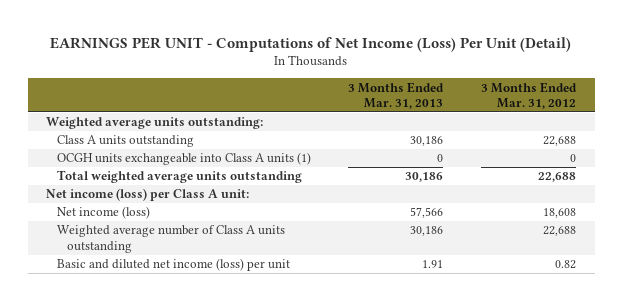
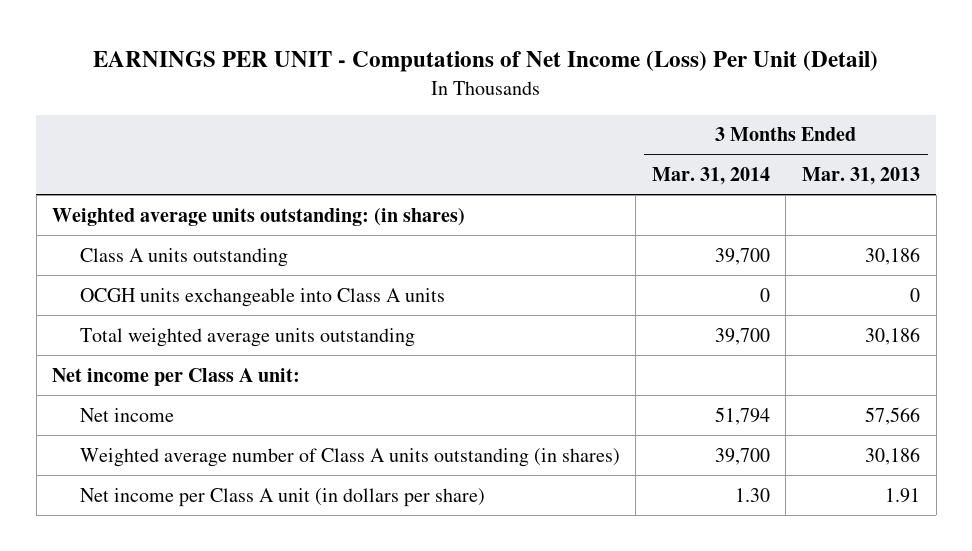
- | 3 Months Ended Mar. 31, 2013 | 3 Months Ended Mar. 31, 2012
+ | 3 Months Ended Mar. 31, 2014 | 3 Months Ended Mar. 31, 2013
- Weighted average units outstanding:
+ Weighted average units outstanding: (in shares)
- OCGH units exchangeable into Class A units (1) | 0 | 0
+ OCGH units exchangeable into Class A units | 0 | 0
- Net income (loss) per Class A unit:
- Net income (loss) | 57,566 | 18,608
- Weighted average number of Class A units outstanding | 30,186 | 22,688
- Basic and diluted net income (loss) per unit | 1.91 | 0.82
+ Net income per Class A unit:
+ Net income | 51,794 | 57,566
+ Weighted average number of Class A units outstanding (in shares) | 39,700 | 30,186
+ Net income per Class A unit (in dollars per share) | 1.30 | 1.91

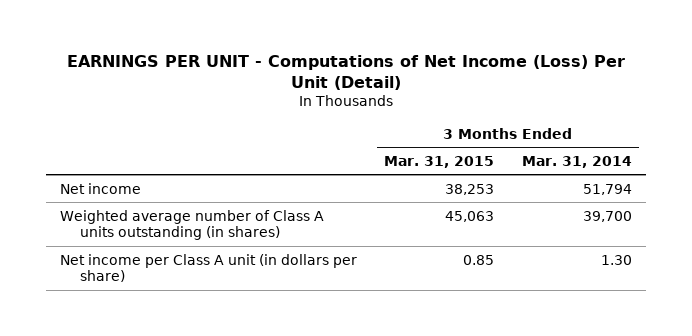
- | 3 Months Ended Mar. 31, 2014 | 3 Months Ended Mar. 31, 2013
+ | 3 Months Ended Mar. 31, 2015 | 3 Months Ended Mar. 31, 2014
- Weighted average units outstanding: (in shares)
- Class A units outstanding | 39,700 | 30,186
- OCGH units exchangeable into Class A units | 0 | 0
- Total weighted average units outstanding | 39,700 | 30,186
- Net income per Class A unit:

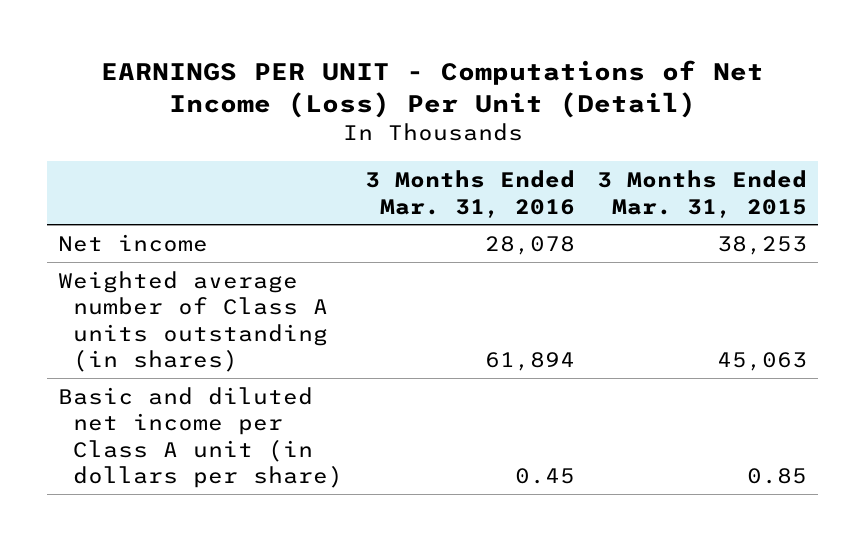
- | 3 Months Ended Mar. 31, 2015 | 3 Months Ended Mar. 31, 2014
+ | 3 Months Ended Mar. 31, 2016 | 3 Months Ended Mar. 31, 2015
- Net income per Class A unit (in dollars per share) | 0.85 | 1.30
+ Basic and diluted net income per Class A unit (in dollars per share) | 0.45 | 0.85

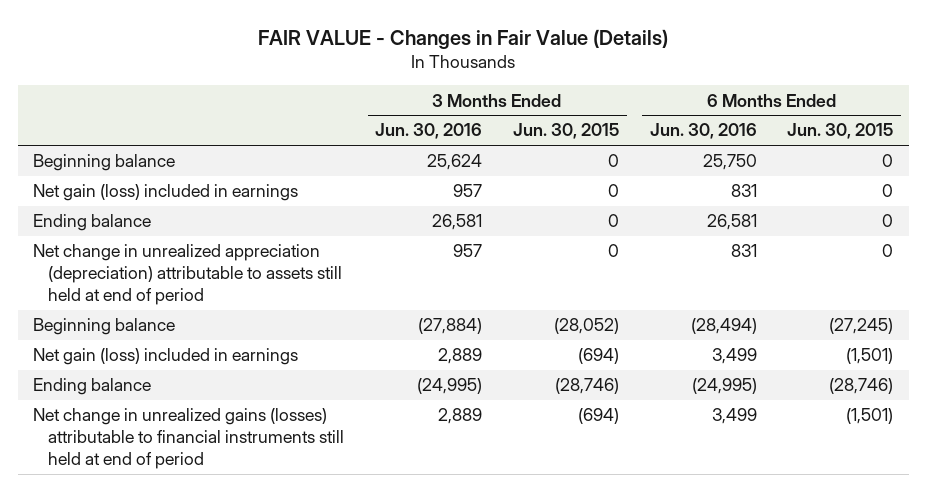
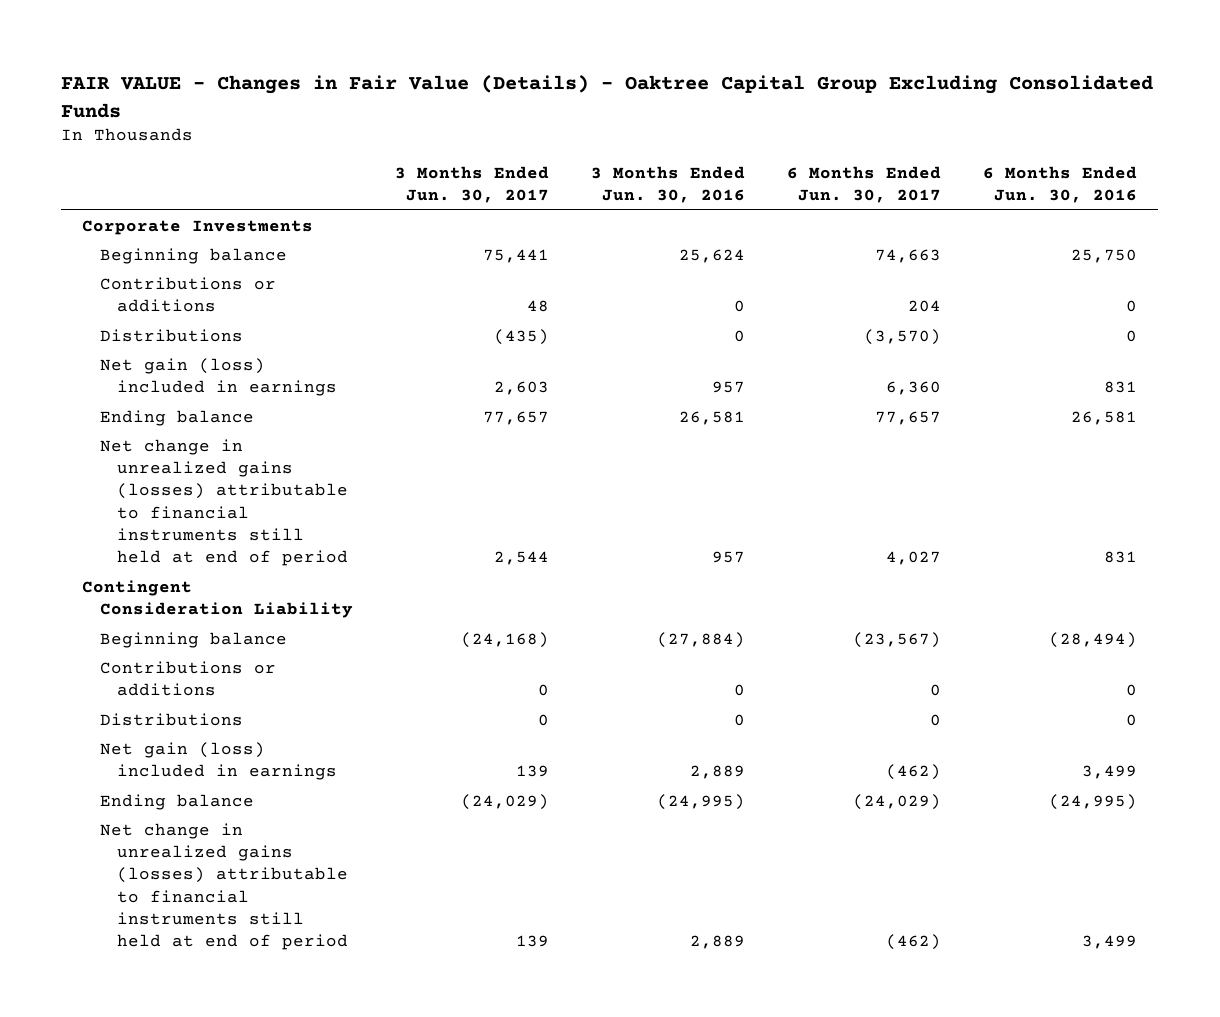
- FAIR VALUE - Changes in Fair Value (Details)
+ FAIR VALUE - Changes in Fair Value (Details) - Oaktree Capital Group Excluding Consolidated Funds
- | 3 Months Ended Jun. 30, 2016 | 3 Months Ended Jun. 30, 2015 | 6 Months Ended Jun. 30, 2016 | 6 Months Ended Jun. 30, 2015
+ | 3 Months Ended Jun. 30, 2017 | 3 Months Ended Jun. 30, 2016 | 6 Months Ended Jun. 30, 2017 | 6 Months Ended Jun. 30, 2016
+ Corporate Investments
+ Contributions or additions | 48 | 0 | 204 | 0
+ Distributions | (435) | 0 | (3,570) | 0
- Net change in unrealized appreciation (depreciation) attributable to assets still held at end of period | 957 | 0 | 831 | 0
+ Net change in unrealized gains (losses) attributable to financial instruments still held at end of period | 2,544 | 957 | 4,027 | 831
+ Contingent Consideration Liability
+ Contributions or additions | 0 | 0 | 0 | 0
+ Distributions | 0 | 0 | 0 | 0

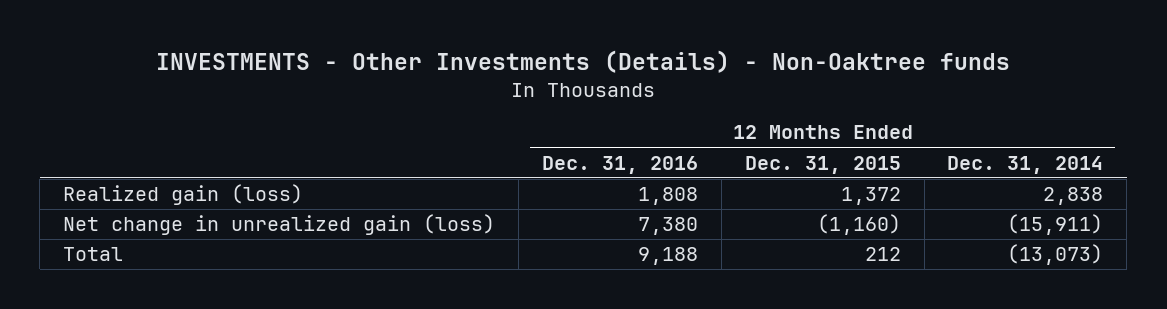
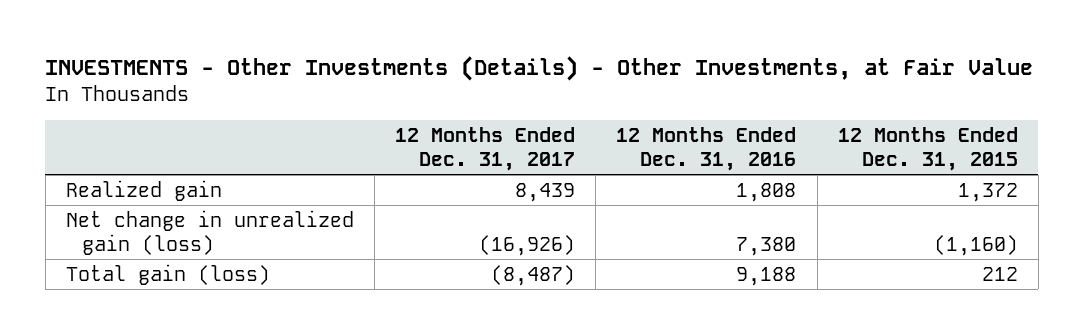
- INVESTMENTS - Other Investments (Details) - Non-Oaktree funds
+ INVESTMENTS - Other Investments (Details) - Other Investments, at Fair Value
- | 12 Months Ended Dec. 31, 2016 | 12 Months Ended Dec. 31, 2015 | 12 Months Ended Dec. 31, 2014
+ | 12 Months Ended Dec. 31, 2017 | 12 Months Ended Dec. 31, 2016 | 12 Months Ended Dec. 31, 2015
- Realized gain (loss) | 1,808 | 1,372 | 2,838
+ Realized gain | 8,439 | 1,808 | 1,372
- Total | 9,188 | 212 | (13,073)
+ Total gain (loss) | (8,487) | 9,188 | 212

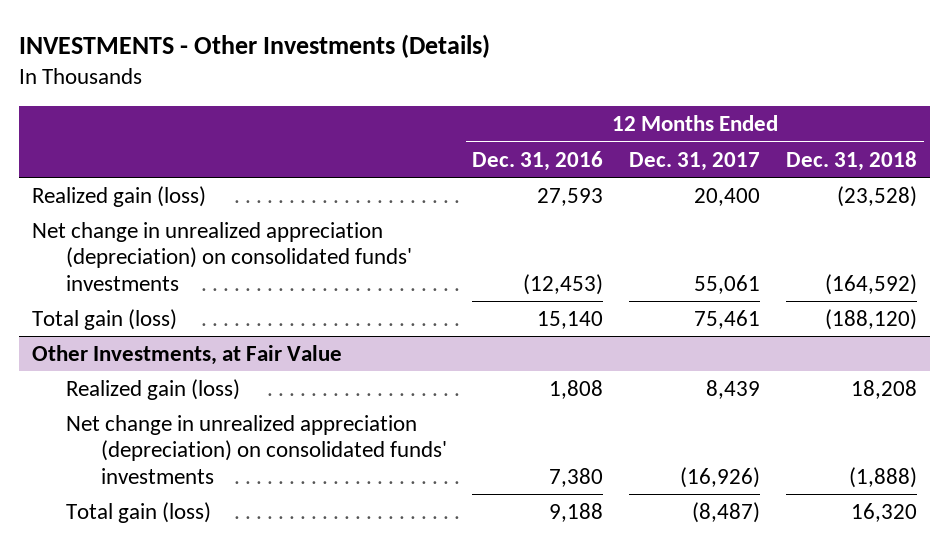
- INVESTMENTS - Other Investments (Details) - Other Investments, at Fair Value
+ INVESTMENTS - Other Investments (Details)
- | 12 Months Ended Dec. 31, 2017 | 12 Months Ended Dec. 31, 2016 | 12 Months Ended Dec. 31, 2015
+ | 12 Months Ended Dec. 31, 2016 | 12 Months Ended Dec. 31, 2017 | 12 Months Ended Dec. 31, 2018
- Realized gain | 8,439 | 1,808 | 1,372
- Net change in unrealized gain (loss) | (16,926) | 7,380 | (1,160)
+ Realized gain (loss) | 27,593 | 20,400 | (23,528)
+ Net change in unrealized appreciation (depreciation) on consolidated funds' investments | (12,453) | 55,061 | (164,592)
+ Total gain (loss) | 15,140 | 75,461 | (188,120)
+ Other Investments, at Fair Value
+ Realized gain (loss) | 1,808 | 8,439 | 18,208
+ Net change in unrealized appreciation (depreciation) on consolidated funds' investments | 7,380 | (16,926) | (1,888)

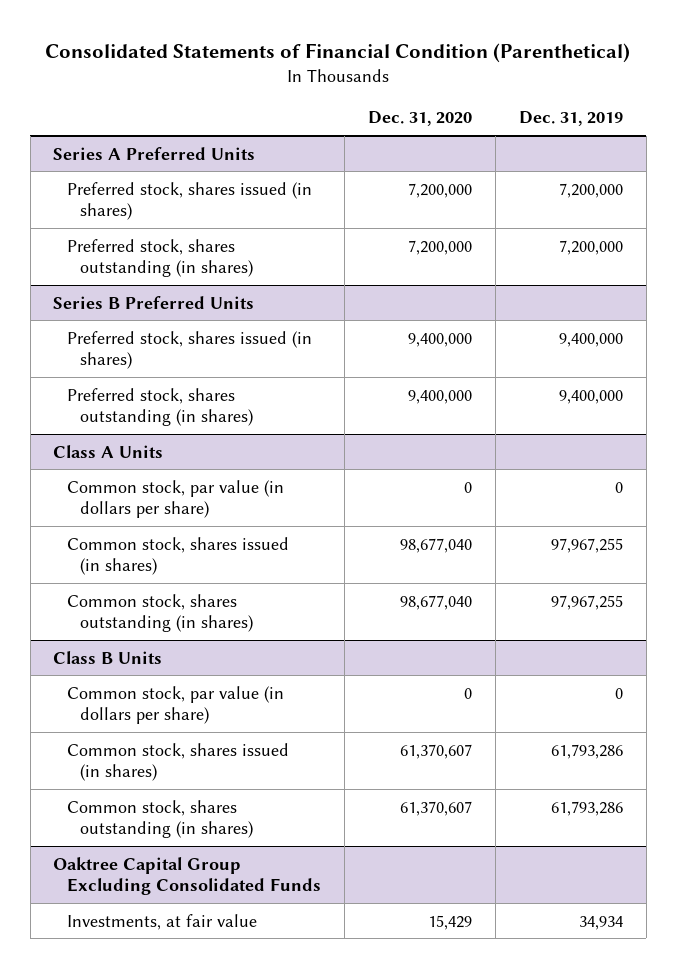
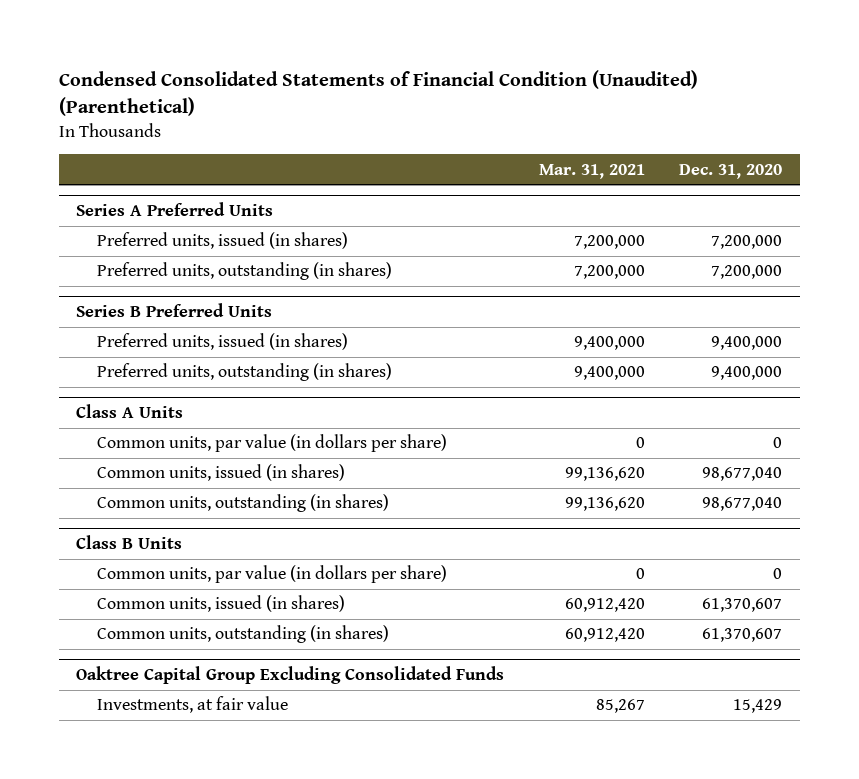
- Consolidated Statements of Financial Condition (Parenthetical)
+ Condensed Consolidated Statements of Financial Condition (Unaudited) (Parenthetical)
- | Dec. 31, 2020 | Dec. 31, 2019
+ | Mar. 31, 2021 | Dec. 31, 2020
@ Series A Preferred Units
- Preferred stock, shares issued (in shares) | 7,200,000 | 7,200,000
- Preferred stock, shares outstanding (in shares) | 7,200,000 | 7,200,000
+ Preferred units, issued (in shares) | 7,200,000 | 7,200,000
+ Preferred units, outstanding (in shares) | 7,200,000 | 7,200,000
@ Series B Preferred Units
- Preferred stock, shares issued (in shares) | 9,400,000 | 9,400,000
- Preferred stock, shares outstanding (in shares) | 9,400,000 | 9,400,000
+ Preferred units, issued (in shares) | 9,400,000 | 9,400,000
+ Preferred units, outstanding (in shares) | 9,400,000 | 9,400,000
@ Class A Units
- Common stock, par value (in dollars per share) | 0 | 0
- Common stock, shares issued (in shares) | 98,677,040 | 97,967,255
- Common stock, shares outstanding (in shares) | 98,677,040 | 97,967,255
+ Common units, par value (in dollars per share) | 0 | 0
+ Common units, issued (in shares) | 99,136,620 | 98,677,040
+ Common units, outstanding (in shares) | 99,136,620 | 98,677,040
@ Class B Units
- Common stock, par value (in dollars per share) | 0 | 0
- Common stock, shares issued (in shares) | 61,370,607 | 61,793,286
- Common stock, shares outstanding (in shares) | 61,370,607 | 61,793,286
+ Common units, par value (in dollars per share) | 0 | 0
+ Common units, issued (in shares) | 60,912,420 | 61,370,607
+ Common units, outstanding (in shares) | 60,912,420 | 61,370,607

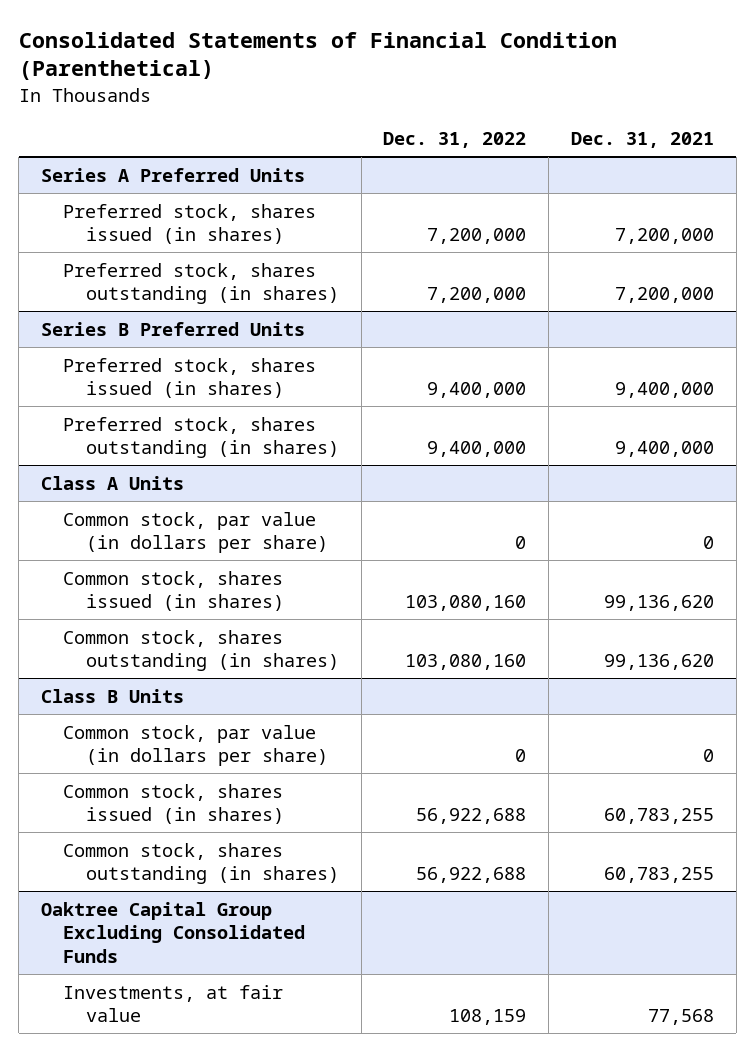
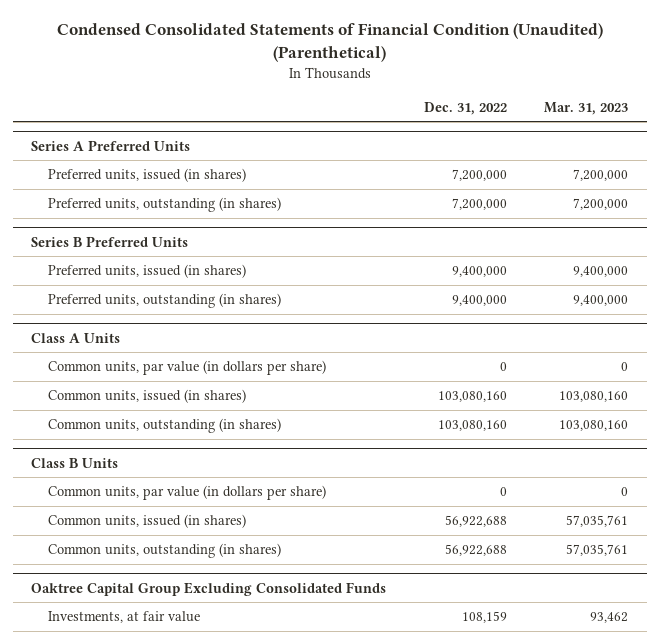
- Consolidated Statements of Financial Condition (Parenthetical)
+ Condensed Consolidated Statements of Financial Condition (Unaudited) (Parenthetical)
- | Dec. 31, 2022 | Dec. 31, 2021
+ | Dec. 31, 2022 | Mar. 31, 2023
@ Series A Preferred Units
- Preferred stock, shares issued (in shares) | 7,200,000 | 7,200,000
- Preferred stock, shares outstanding (in shares) | 7,200,000 | 7,200,000
+ Preferred units, issued (in shares) | 7,200,000 | 7,200,000
+ Preferred units, outstanding (in shares) | 7,200,000 | 7,200,000
@ Series B Preferred Units
- Preferred stock, shares issued (in shares) | 9,400,000 | 9,400,000
- Preferred stock, shares outstanding (in shares) | 9,400,000 | 9,400,000
+ Preferred units, issued (in shares) | 9,400,000 | 9,400,000
+ Preferred units, outstanding (in shares) | 9,400,000 | 9,400,000
@ Class A Units
- Common stock, par value (in dollars per share) | 0 | 0
- Common stock, shares issued (in shares) | 103,080,160 | 99,136,620
- Common stock, shares outstanding (in shares) | 103,080,160 | 99,136,620
+ Common units, par value (in dollars per share) | 0 | 0
+ Common units, issued (in shares) | 103,080,160 | 103,080,160
+ Common units, outstanding (in shares) | 103,080,160 | 103,080,160
@ Class B Units
- Common stock, par value (in dollars per share) | 0 | 0
- Common stock, shares issued (in shares) | 56,922,688 | 60,783,255
- Common stock, shares outstanding (in shares) | 56,922,688 | 60,783,255
+ Common units, par value (in dollars per share) | 0 | 0
+ Common units, issued (in shares) | 56,922,688 | 57,035,761
+ Common units, outstanding (in shares) | 56,922,688 | 57,035,761

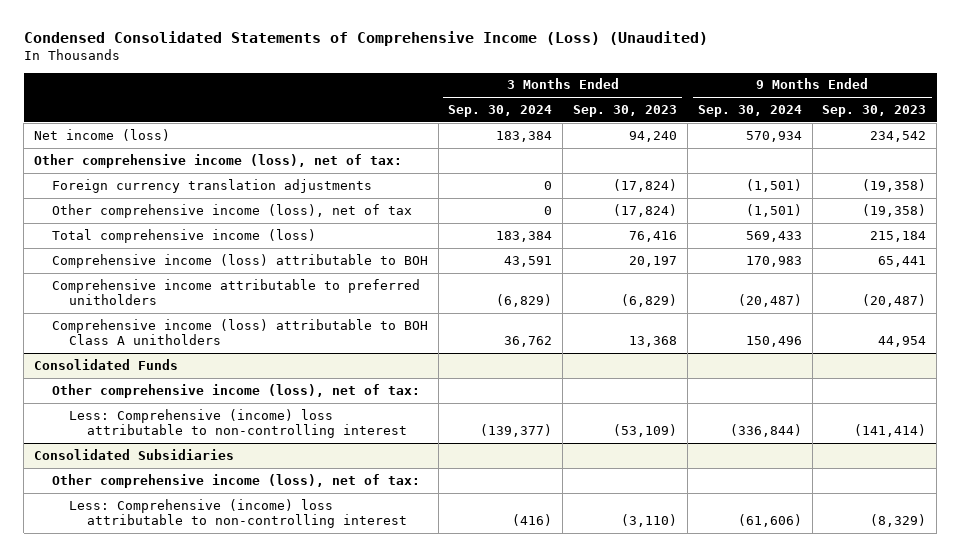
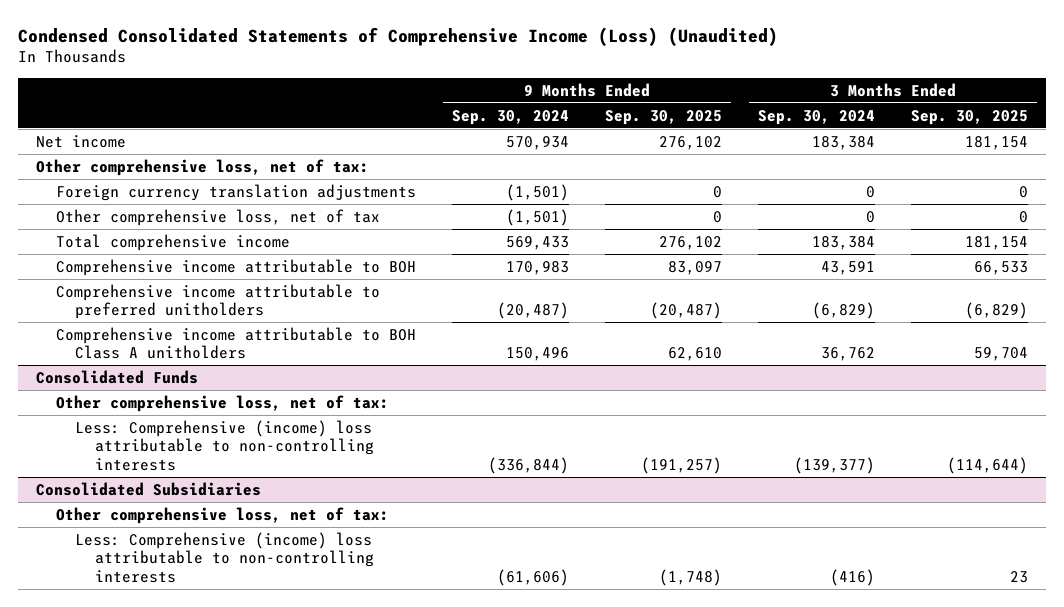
- | 3 Months Ended Sep. 30, 2024 | 3 Months Ended Sep. 30, 2023 | 9 Months Ended Sep. 30, 2024 | 9 Months Ended Sep. 30, 2023
+ | 9 Months Ended Sep. 30, 2024 | 9 Months Ended Sep. 30, 2025 | 3 Months Ended Sep. 30, 2024 | 3 Months Ended Sep. 30, 2025
- Net income (loss) | 183,384 | 94,240 | 570,934 | 234,542
- Other comprehensive income (loss), net of tax:
+ Net income | 570,934 | 276,102 | 183,384 | 181,154
+ Other comprehensive loss, net of tax:
- Other comprehensive income (loss), net of tax | 0 | (17,824) | (1,501) | (19,358)
- Total comprehensive income (loss) | 183,384 | 76,416 | 569,433 | 215,184
- Comprehensive income (loss) attributable to BOH | 43,591 | 20,197 | 170,983 | 65,441
+ Other comprehensive loss, net of tax | (1,501) | 0 | 0 | 0
+ Total comprehensive income | 569,433 | 276,102 | 183,384 | 181,154
+ Comprehensive income attributable to BOH | 170,983 | 83,097 | 43,591 | 66,533
- Comprehensive income (loss) attributable to BOH Class A unitholders | 36,762 | 13,368 | 150,496 | 44,954
+ Comprehensive income attributable to BOH Class A unitholders | 150,496 | 62,610 | 36,762 | 59,704
@ Consolidated Funds
- Other comprehensive income (loss), net of tax:
- Less: Comprehensive (income) loss attributable to non-controlling interest | (139,377) | (53,109) | (336,844) | (141,414)
+ Other comprehensive loss, net of tax:
+ Less: Comprehensive (income) loss attributable to non-controlling interests | (336,844) | (191,257) | (139,377) | (114,644)
@ Consolidated Subsidiaries
- Other comprehensive income (loss), net of tax:
- Less: Comprehensive (income) loss attributable to non-controlling interest | (416) | (3,110) | (61,606) | (8,329)
+ Other comprehensive loss, net of tax:
+ Less: Comprehensive (income) loss attributable to non-controlling interests | (61,606) | (1,748) | (416) | 23

